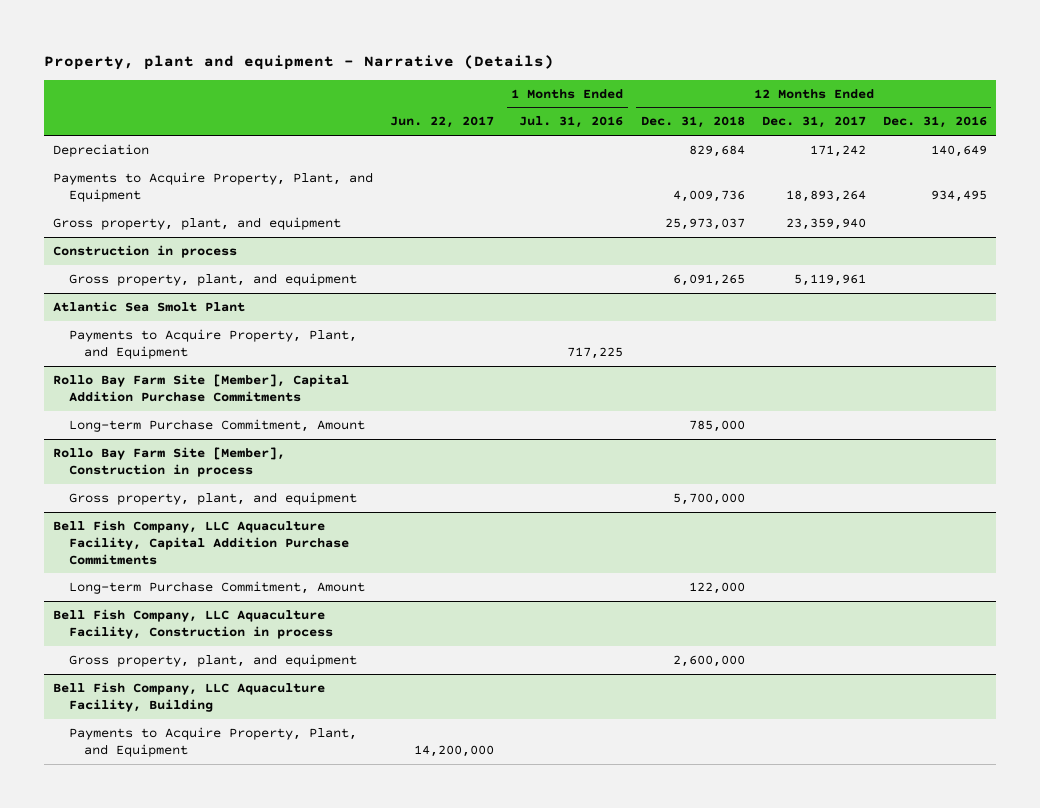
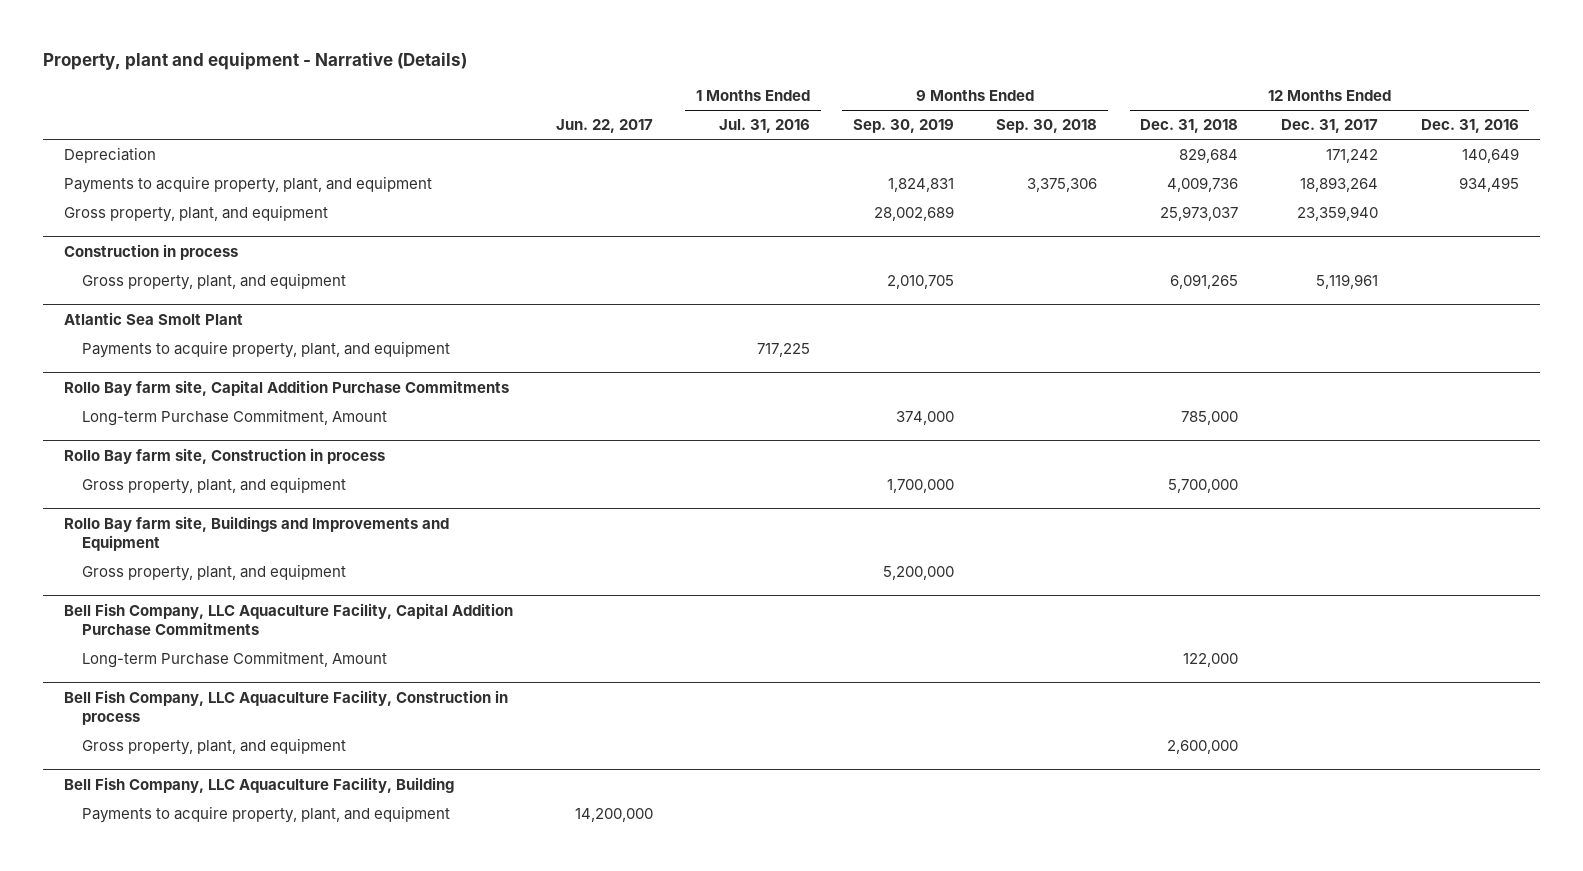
- | Jun. 22, 2017 | 1 Months Ended Jul. 31, 2016 | 12 Months Ended Dec. 31, 2018 | 12 Months Ended Dec. 31, 2017 | 12 Months Ended Dec. 31, 2016
+ | Jun. 22, 2017 | 1 Months Ended Jul. 31, 2016 | 9 Months Ended Sep. 30, 2019 | 9 Months Ended Sep. 30, 2018 | 12 Months Ended Dec. 31, 2018 | 12 Months Ended Dec. 31, 2017 | 12 Months Ended Dec. 31, 2016
- Payments to Acquire Property, Plant, and Equipment | | | 4,009,736 | 18,893,264 | 934,495
+ Payments to acquire property, plant, and equipment | | | 1,824,831 | 3,375,306 | 4,009,736 | 18,893,264 | 934,495
@ Atlantic Sea Smolt Plant
- Payments to Acquire Property, Plant, and Equipment | | 717,225 | | |
- Rollo Bay Farm Site [Member], Capital Addition Purchase Commitments
@ Atlantic Sea Smolt Plant
+ Payments to acquire property, plant, and equipment | | 717,225 | | | | |
+ Rollo Bay farm site, Capital Addition Purchase Commitments
- Rollo Bay Farm Site [Member], Construction in process
+ Rollo Bay farm site, Construction in process
+ Rollo Bay farm site, Buildings and Improvements and Equipment
+ Gross property, plant, and equipment | | | 5,200,000 | | | |
@ Bell Fish Company, LLC Aquaculture Facility, Building
- Payments to Acquire Property, Plant, and Equipment | 14,200,000 | | | |
+ Payments to acquire property, plant, and equipment | 14,200,000 | | | | | |

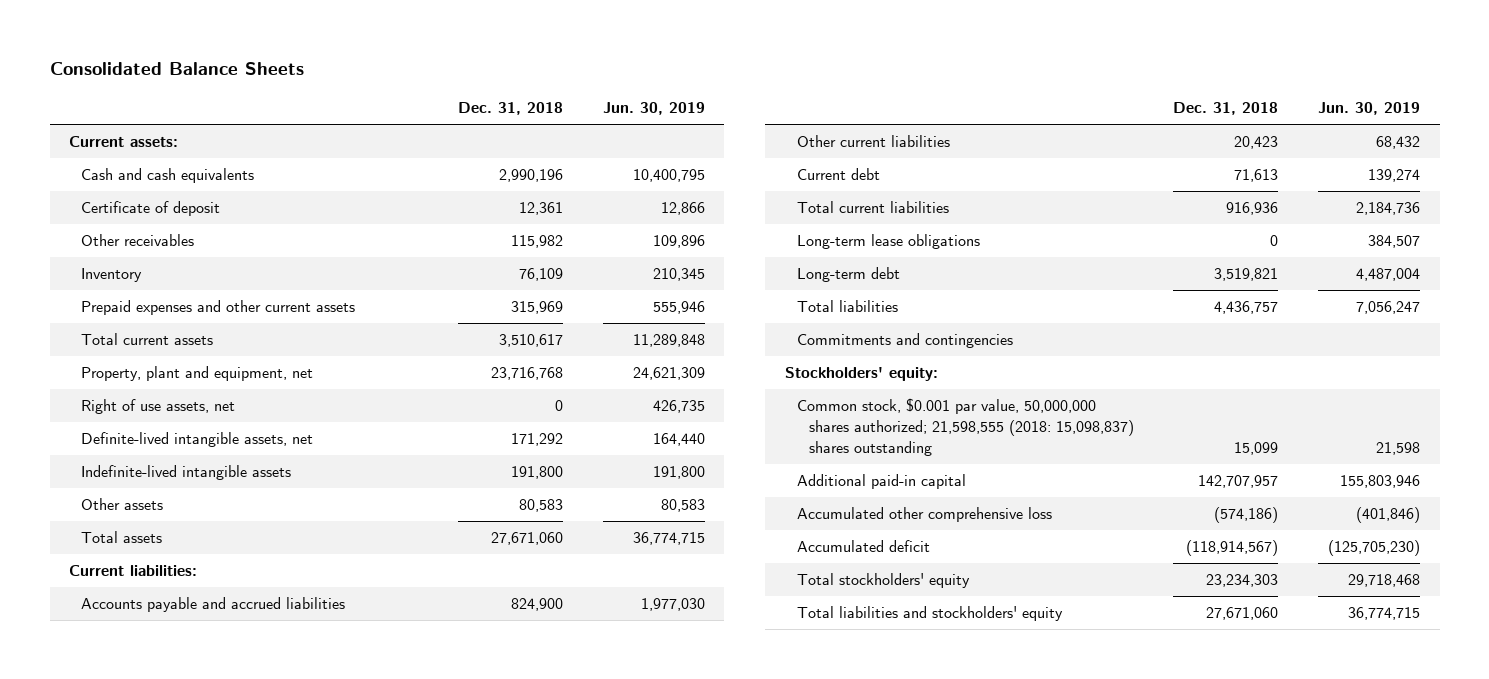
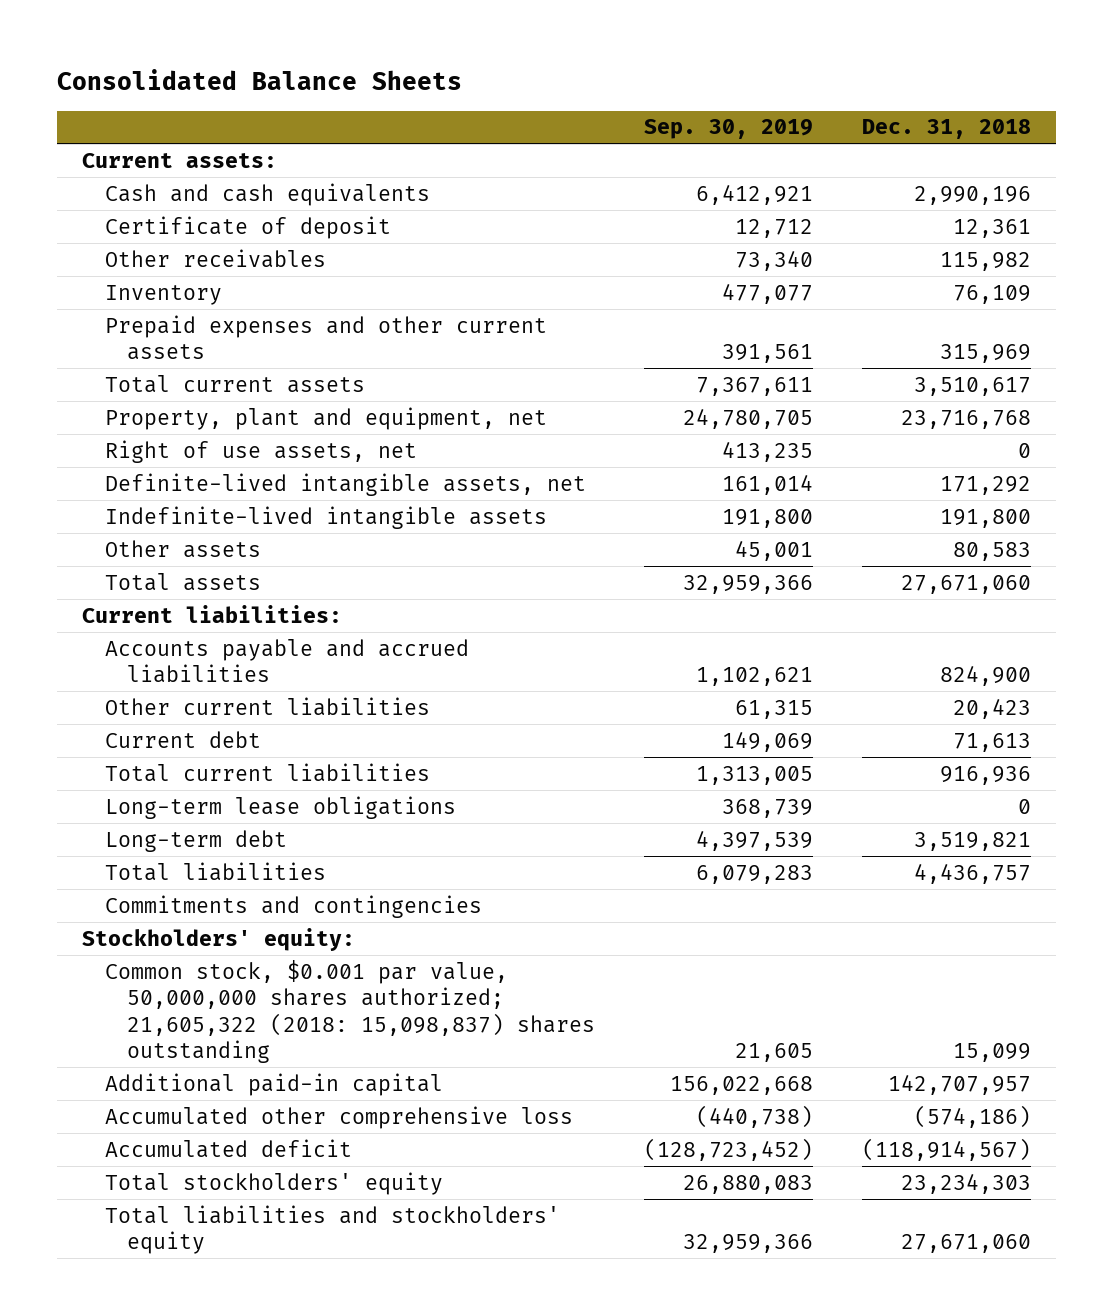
- | Dec. 31, 2018 | Jun. 30, 2019
+ | Sep. 30, 2019 | Dec. 31, 2018
- Common stock, $0.001 par value, 50,000,000 shares authorized; 21,598,555 (2018: 15,098,837) shares outstanding | 15,099 | 21,598
+ Common stock, $0.001 par value, 50,000,000 shares authorized; 21,605,322 (2018: 15,098,837) shares outstanding | 21,605 | 15,099

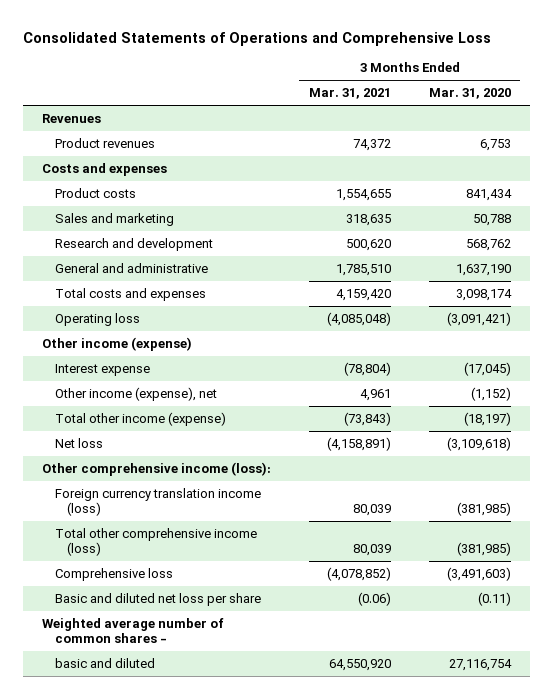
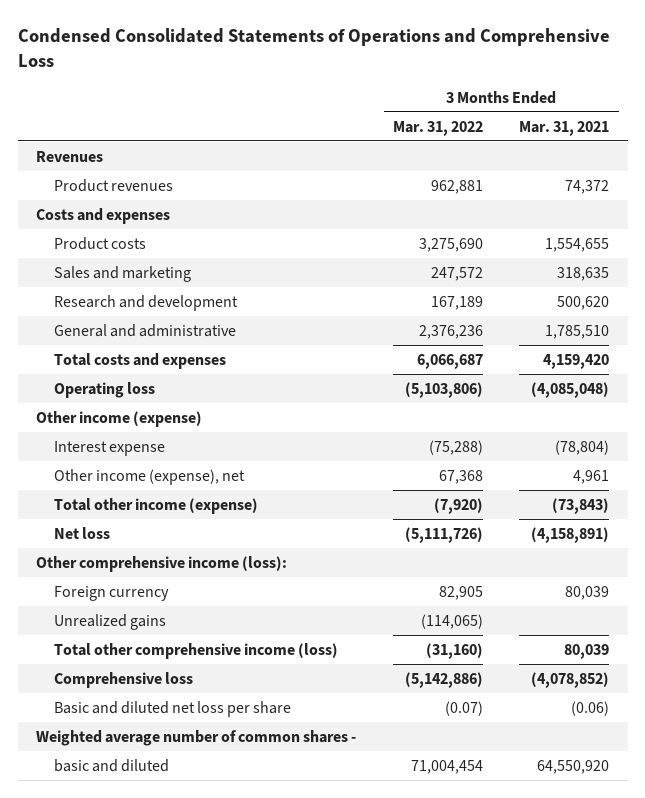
- Consolidated Statements of Operations and Comprehensive Loss
+ Condensed Consolidated Statements of Operations and Comprehensive Loss
- | 3 Months Ended Mar. 31, 2021 | 3 Months Ended Mar. 31, 2020
+ | 3 Months Ended Mar. 31, 2022 | 3 Months Ended Mar. 31, 2021
- Foreign currency translation income (loss) | 80,039 | (381,985)
+ Foreign currency | 82,905 | 80,039
+ Unrealized gains | (114,065) |

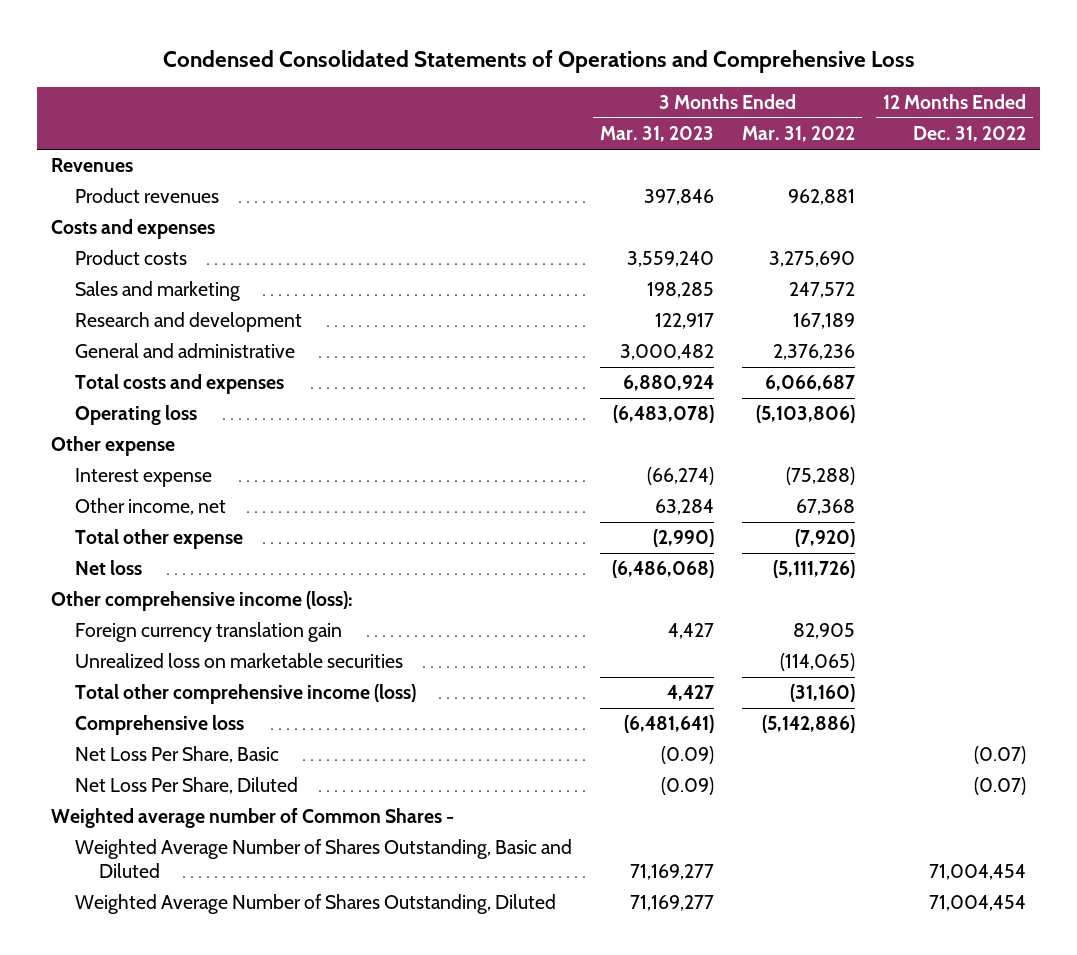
- | 3 Months Ended Mar. 31, 2022 | 3 Months Ended Mar. 31, 2021
+ | 3 Months Ended Mar. 31, 2023 | 3 Months Ended Mar. 31, 2022 | 12 Months Ended Dec. 31, 2022
- Other income (expense)
+ Other expense
- Other income (expense), net | 67,368 | 4,961
- Total other income (expense) | (7,920) | (73,843)
+ Other income, net | 63,284 | 67,368 |
+ Total other expense | (2,990) | (7,920) |
- Foreign currency | 82,905 | 80,039
- Unrealized gains | (114,065) |
+ Foreign currency translation gain | 4,427 | 82,905 |
+ Unrealized loss on marketable securities | | (114,065) |
- Basic and diluted net loss per share | (0.07) | (0.06)
- Weighted average number of common shares -
- basic and diluted | 71,004,454 | 64,550,920
+ Net Loss Per Share, Basic | (0.09) | | (0.07)
+ Net Loss Per Share, Diluted | (0.09) | | (0.07)
+ Weighted average number of Common Shares -
+ Weighted Average Number of Shares Outstanding, Basic and Diluted | 71,169,277 | | 71,004,454
+ Weighted Average Number of Shares Outstanding, Diluted | 71,169,277 | | 71,004,454

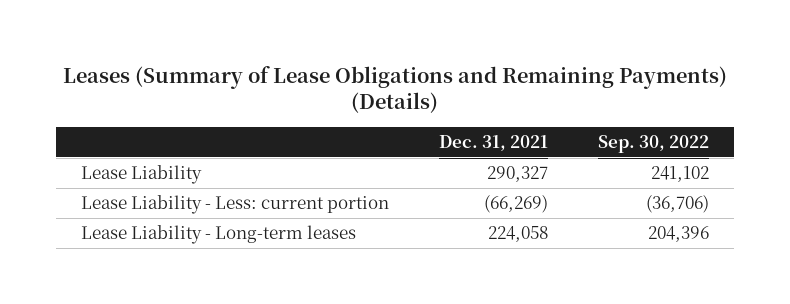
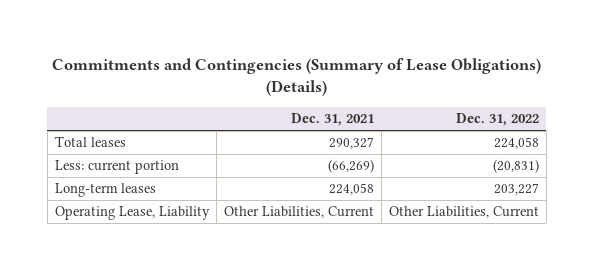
- Leases (Summary of Lease Obligations and Remaining Payments) (Details)
+ Commitments and Contingencies (Summary of Lease Obligations) (Details)
- | Dec. 31, 2021 | Sep. 30, 2022
+ | Dec. 31, 2021 | Dec. 31, 2022
- Lease Liability | 290,327 | 241,102
- Lease Liability - Less: current portion | (66,269) | (36,706)
- Lease Liability - Long-term leases | 224,058 | 204,396
+ Total leases | 290,327 | 224,058
+ Less: current portion | (66,269) | (20,831)
+ Long-term leases | 224,058 | 203,227
+ Operating Lease, Liability | Other Liabilities, Current | Other Liabilities, Current

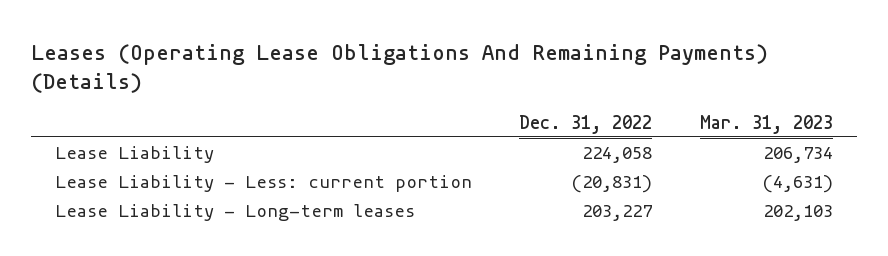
- Commitments and Contingencies (Summary of Lease Obligations) (Details)
+ Leases (Operating Lease Obligations And Remaining Payments) (Details)
- | Dec. 31, 2021 | Dec. 31, 2022
+ | Dec. 31, 2022 | Mar. 31, 2023
- Total leases | 290,327 | 224,058
- Less: current portion | (66,269) | (20,831)
- Long-term leases | 224,058 | 203,227
- Operating Lease, Liability | Other Liabilities, Current | Other Liabilities, Current
+ Lease Liability | 224,058 | 206,734
+ Lease Liability - Less: current portion | (20,831) | (4,631)
+ Lease Liability - Long-term leases | 203,227 | 202,103

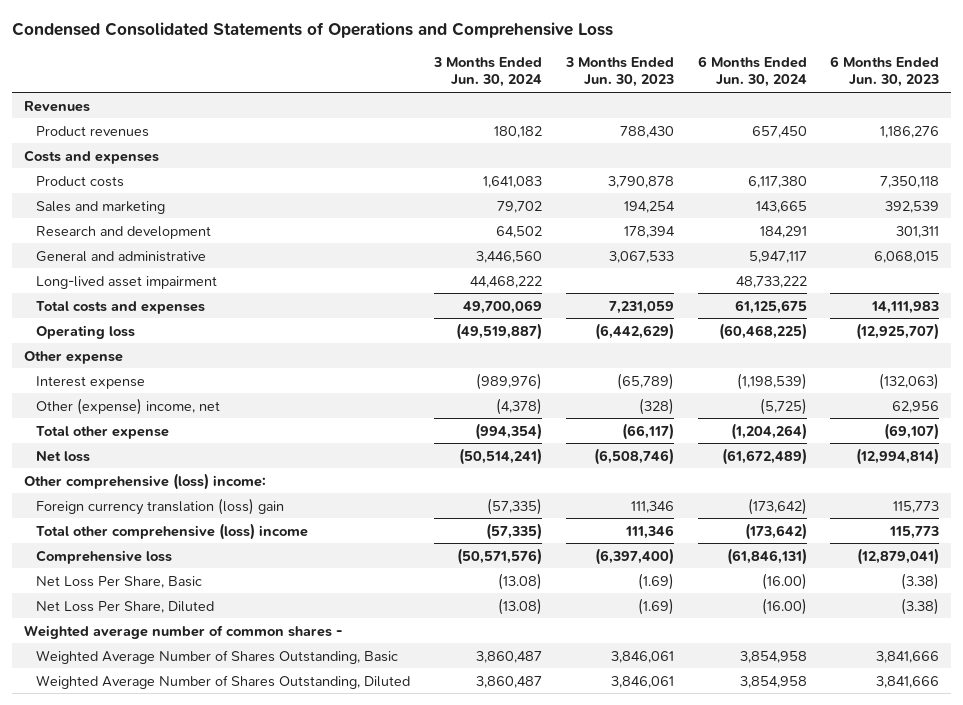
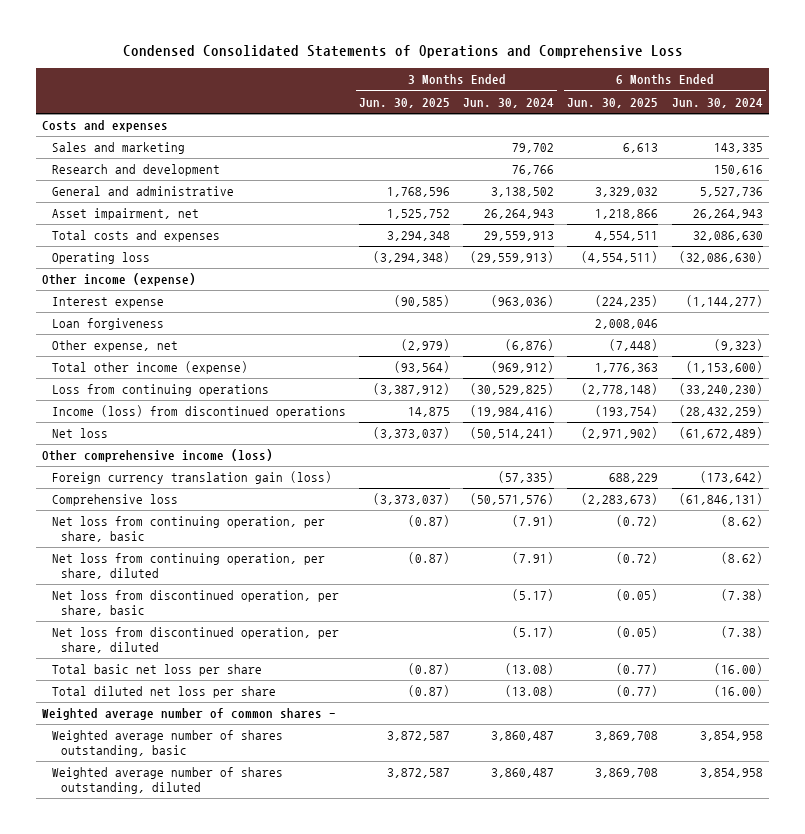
- | 3 Months Ended Jun. 30, 2024 | 3 Months Ended Jun. 30, 2023 | 6 Months Ended Jun. 30, 2024 | 6 Months Ended Jun. 30, 2023
+ | 3 Months Ended Jun. 30, 2025 | 3 Months Ended Jun. 30, 2024 | 6 Months Ended Jun. 30, 2025 | 6 Months Ended Jun. 30, 2024
- Revenues
- Product revenues | 180,182 | 788,430 | 657,450 | 1,186,276
- Product costs | 1,641,083 | 3,790,878 | 6,117,380 | 7,350,118
- Sales and marketing | 79,702 | 194,254 | 143,665 | 392,539
- Research and development | 64,502 | 178,394 | 184,291 | 301,311
- General and administrative | 3,446,560 | 3,067,533 | 5,947,117 | 6,068,015
- Long-lived asset impairment | 44,468,222 | | 48,733,222 |
- Total costs and expenses | 49,700,069 | 7,231,059 | 61,125,675 | 14,111,983
- Operating loss | (49,519,887) | (6,442,629) | (60,468,225) | (12,925,707)
- Other expense
- Interest expense | (989,976) | (65,789) | (1,198,539) | (132,063)
- Other (expense) income, net | (4,378) | (328) | (5,725) | 62,956
- Total other expense | (994,354) | (66,117) | (1,204,264) | (69,107)
+ Sales and marketing | | 79,702 | 6,613 | 143,335
+ Research and development | | 76,766 | | 150,616
+ General and administrative | 1,768,596 | 3,138,502 | 3,329,032 | 5,527,736
+ Asset impairment, net | 1,525,752 | 26,264,943 | 1,218,866 | 26,264,943
+ Total costs and expenses | 3,294,348 | 29,559,913 | 4,554,511 | 32,086,630
+ Operating loss | (3,294,348) | (29,559,913) | (4,554,511) | (32,086,630)
+ Other income (expense)
+ Interest expense | (90,585) | (963,036) | (224,235) | (1,144,277)
+ Loan forgiveness | | | 2,008,046 |
+ Other expense, net | (2,979) | (6,876) | (7,448) | (9,323)
+ Total other income (expense) | (93,564) | (969,912) | 1,776,363 | (1,153,600)
+ Loss from continuing operations | (3,387,912) | (30,529,825) | (2,778,148) | (33,240,230)
+ Income (loss) from discontinued operations | 14,875 | (19,984,416) | (193,754) | (28,432,259)
- Other comprehensive (loss) income:
- Foreign currency translation (loss) gain | (57,335) | 111,346 | (173,642) | 115,773
- Total other comprehensive (loss) income | (57,335) | 111,346 | (173,642) | 115,773
+ Other comprehensive income (loss)
+ Foreign currency translation gain (loss) | | (57,335) | 688,229 | (173,642)
- Net Loss Per Share, Basic | (13.08) | (1.69) | (16.00) | (3.38)
- Net Loss Per Share, Diluted | (13.08) | (1.69) | (16.00) | (3.38)
+ Net loss from continuing operation, per share, basic | (0.87) | (7.91) | (0.72) | (8.62)
+ Net loss from continuing operation, per share, diluted | (0.87) | (7.91) | (0.72) | (8.62)
+ Net loss from discontinued operation, per share, basic | | (5.17) | (0.05) | (7.38)
+ Net loss from discontinued operation, per share, diluted | | (5.17) | (0.05) | (7.38)
+ Total basic net loss per share | (0.87) | (13.08) | (0.77) | (16.00)
+ Total diluted net loss per share | (0.87) | (13.08) | (0.77) | (16.00)
- Weighted Average Number of Shares Outstanding, Basic | 3,860,487 | 3,846,061 | 3,854,958 | 3,841,666
- Weighted Average Number of Shares Outstanding, Diluted | 3,860,487 | 3,846,061 | 3,854,958 | 3,841,666
+ Weighted average number of shares outstanding, basic | 3,872,587 | 3,860,487 | 3,869,708 | 3,854,958
+ Weighted average number of shares outstanding, diluted | 3,872,587 | 3,860,487 | 3,869,708 | 3,854,958

